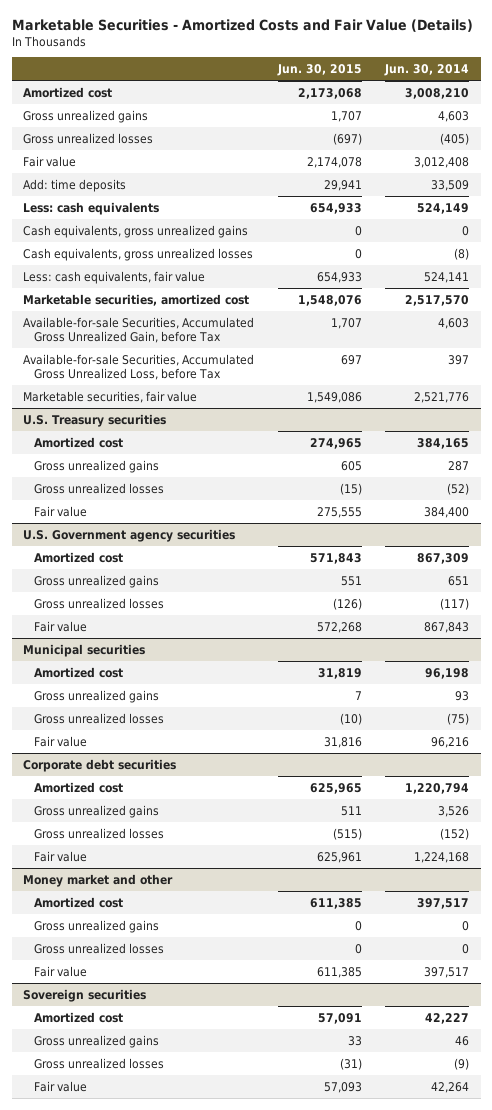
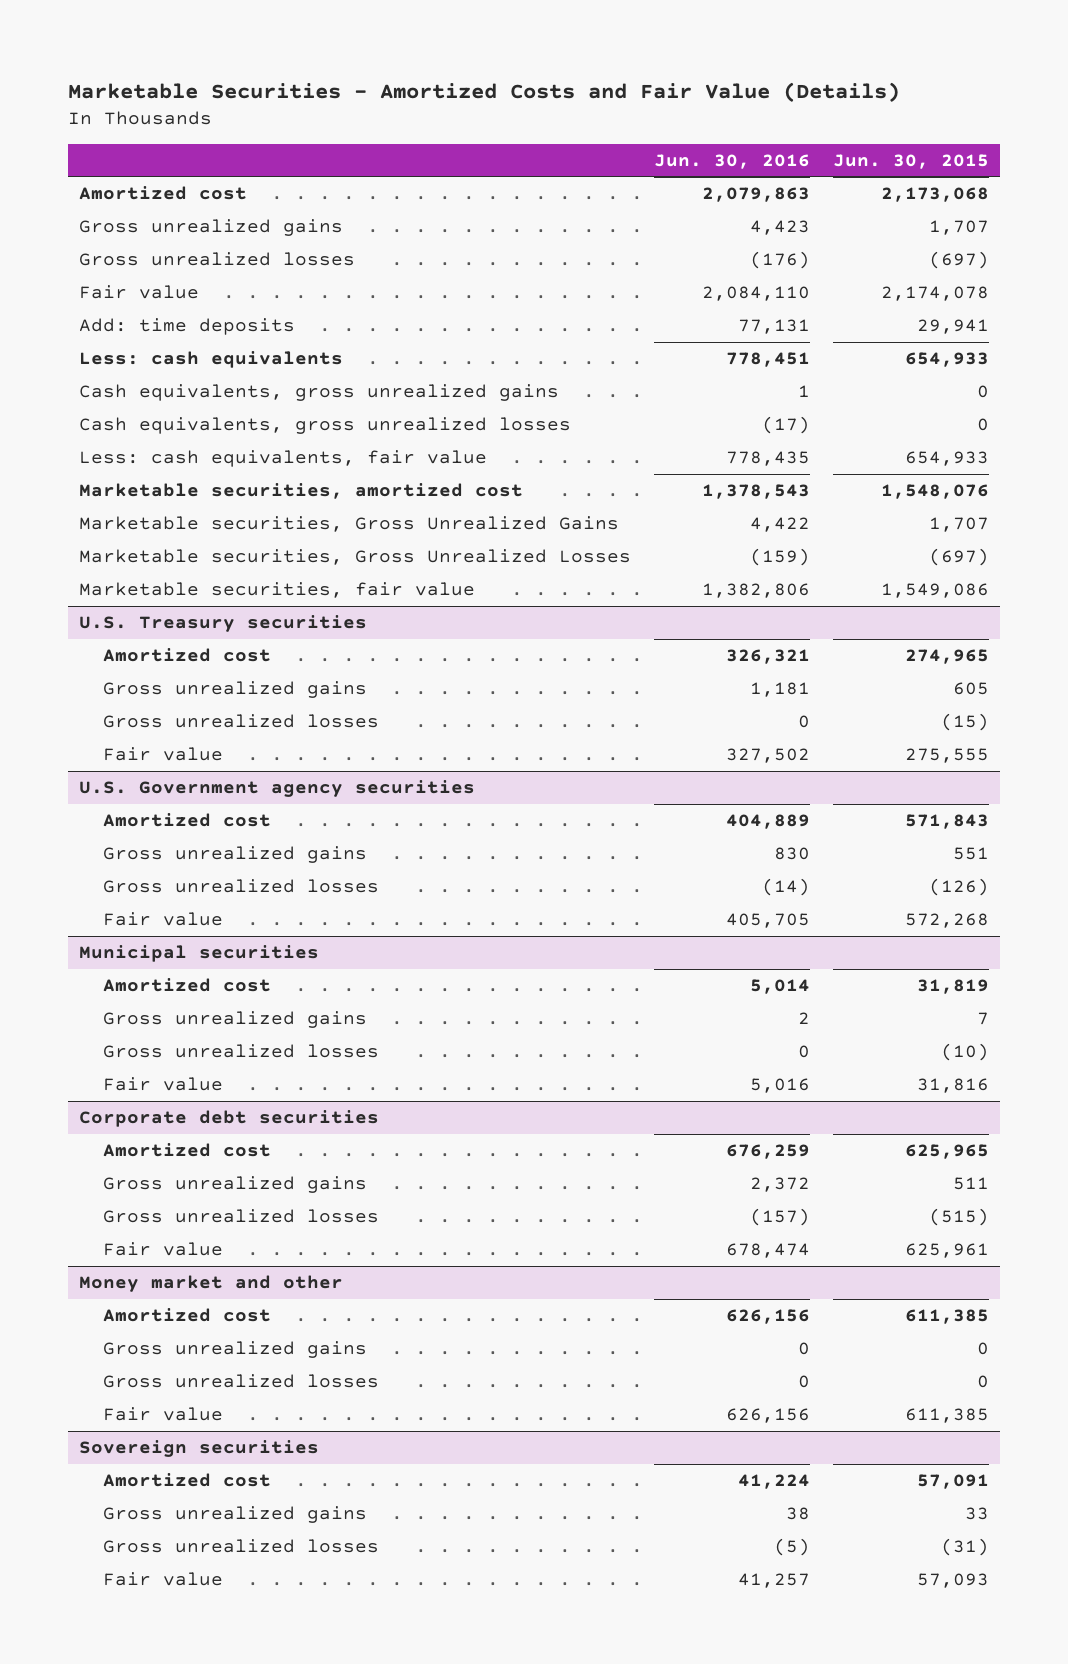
- | Jun. 30, 2015 | Jun. 30, 2014
+ | Jun. 30, 2016 | Jun. 30, 2015
- Available-for-sale Securities, Accumulated Gross Unrealized Gain, before Tax | 1,707 | 4,603
- Available-for-sale Securities, Accumulated Gross Unrealized Loss, before Tax | 697 | 397
+ Marketable securities, Gross Unrealized Gains | 4,422 | 1,707
+ Marketable securities, Gross Unrealized Losses | (159) | (697)

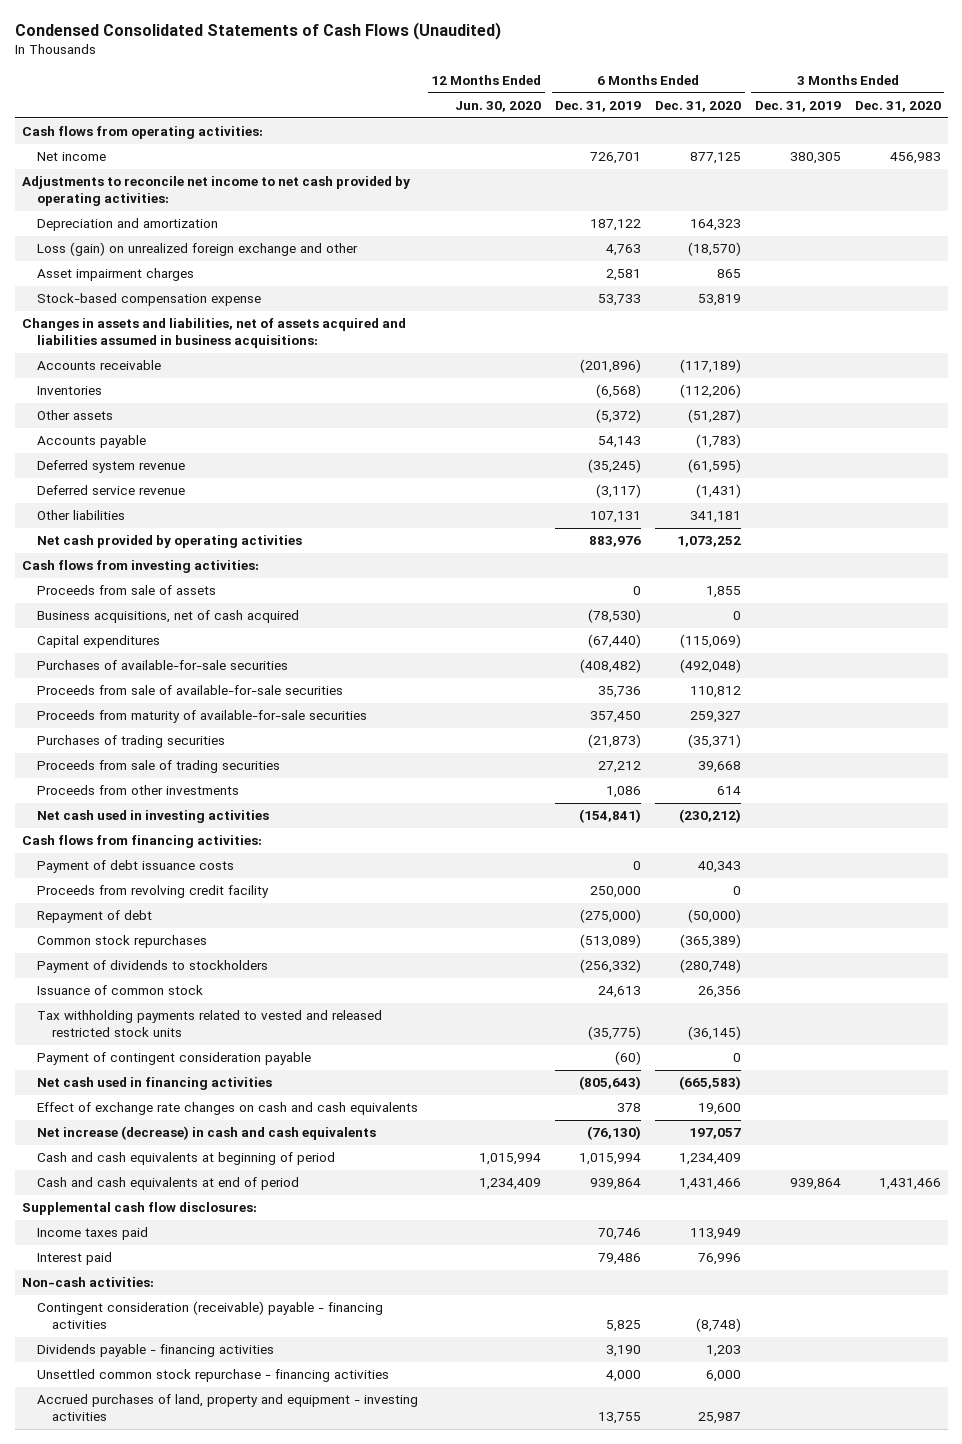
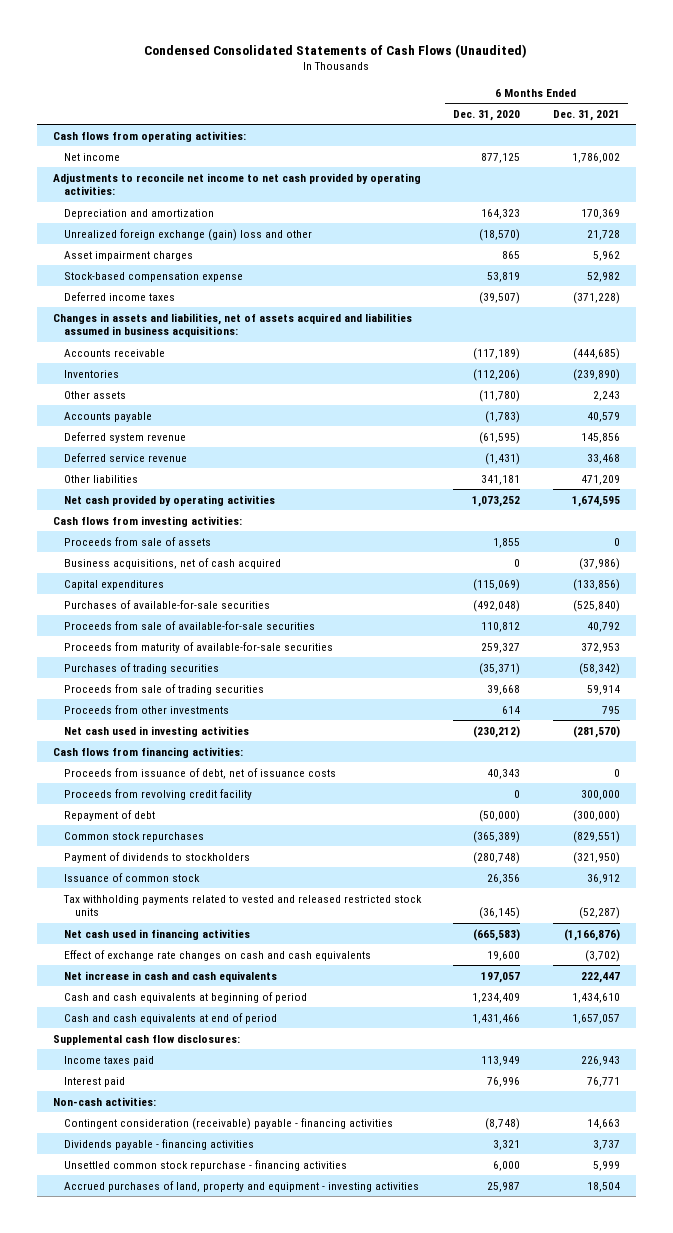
- | 12 Months Ended Jun. 30, 2020 | 6 Months Ended Dec. 31, 2019 | 6 Months Ended Dec. 31, 2020 | 3 Months Ended Dec. 31, 2019 | 3 Months Ended Dec. 31, 2020
+ | 6 Months Ended Dec. 31, 2020 | 6 Months Ended Dec. 31, 2021
- Loss (gain) on unrealized foreign exchange and other | | 4,763 | (18,570) | |
+ Unrealized foreign exchange (gain) loss and other | (18,570) | 21,728
+ Deferred income taxes | (39,507) | (371,228)
- Other assets | | (5,372) | (51,287) | |
+ Other assets | (11,780) | 2,243
- Payment of debt issuance costs | | 0 | 40,343 | |
+ Proceeds from issuance of debt, net of issuance costs | 40,343 | 0
- Payment of contingent consideration payable | | (60) | 0 | |
- Net increase (decrease) in cash and cash equivalents | | (76,130) | 197,057 | |
+ Net increase in cash and cash equivalents | 197,057 | 222,447
- Dividends payable - financing activities | | 3,190 | 1,203 | |
+ Dividends payable - financing activities | 3,321 | 3,737

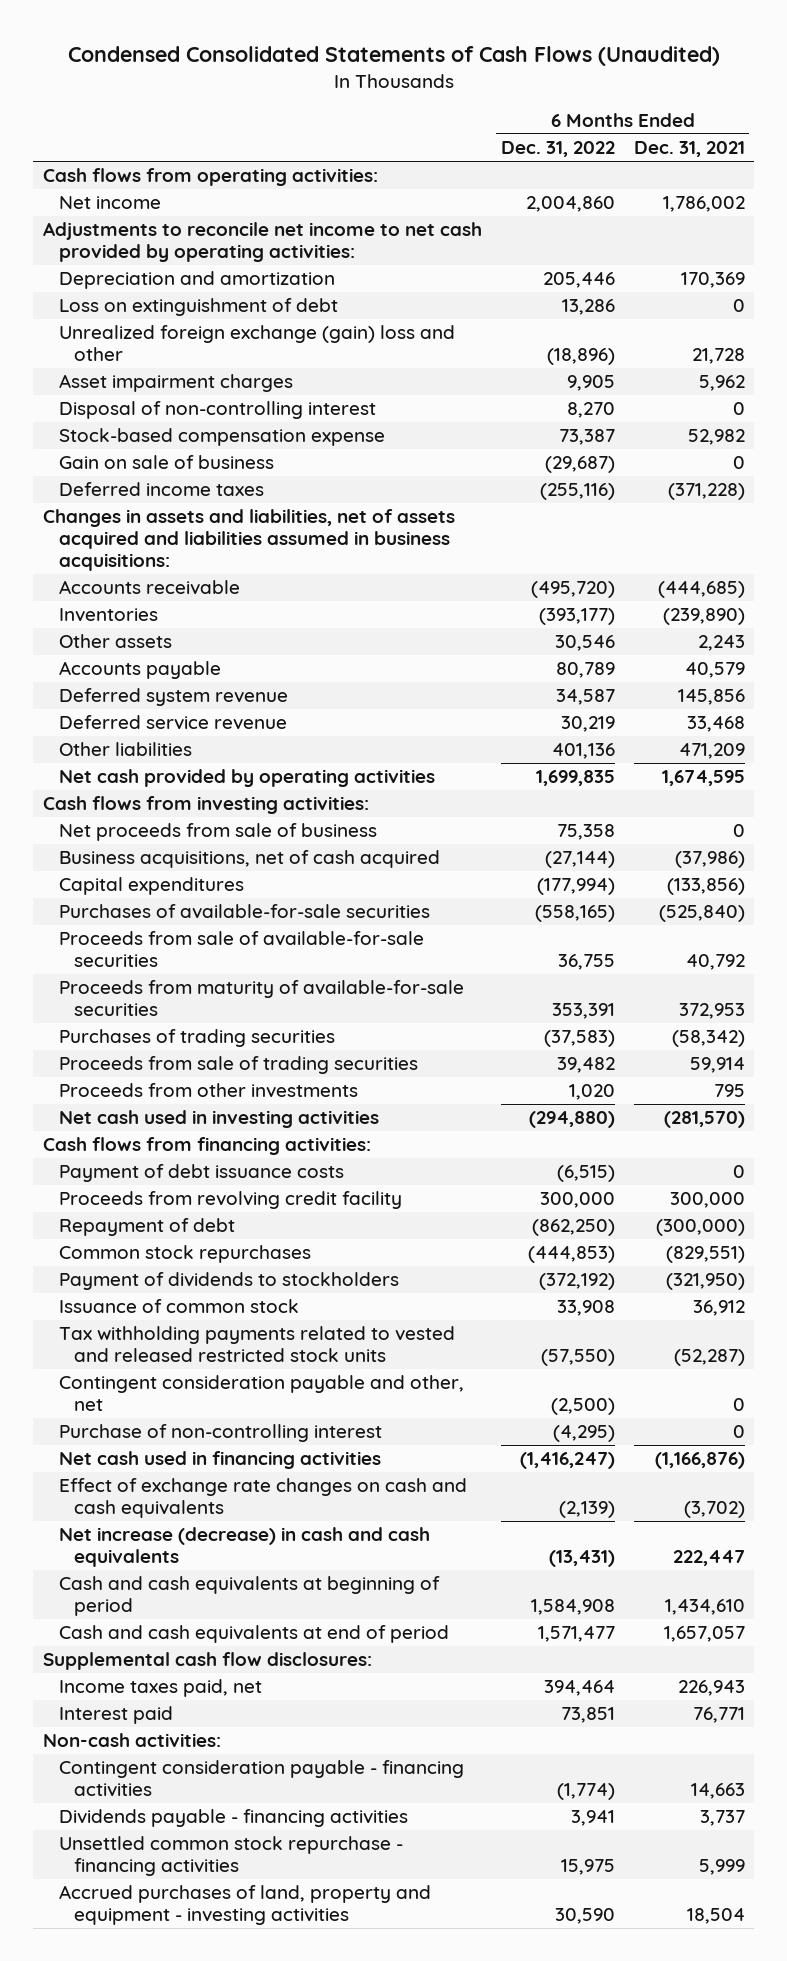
- | 6 Months Ended Dec. 31, 2020 | 6 Months Ended Dec. 31, 2021
+ | 6 Months Ended Dec. 31, 2022 | 6 Months Ended Dec. 31, 2021
+ Loss on extinguishment of debt | 13,286 | 0
+ Disposal of non-controlling interest | 8,270 | 0
+ Gain on sale of business | (29,687) | 0
- Proceeds from sale of assets | 1,855 | 0
+ Net proceeds from sale of business | 75,358 | 0
- Proceeds from issuance of debt, net of issuance costs | 40,343 | 0
+ Payment of debt issuance costs | (6,515) | 0
+ Contingent consideration payable and other, net | (2,500) | 0
+ Purchase of non-controlling interest | (4,295) | 0
- Net increase in cash and cash equivalents | 197,057 | 222,447
+ Net increase (decrease) in cash and cash equivalents | (13,431) | 222,447
- Income taxes paid | 113,949 | 226,943
+ Income taxes paid, net | 394,464 | 226,943
- Contingent consideration (receivable) payable - financing activities | (8,748) | 14,663
+ Contingent consideration payable - financing activities | (1,774) | 14,663

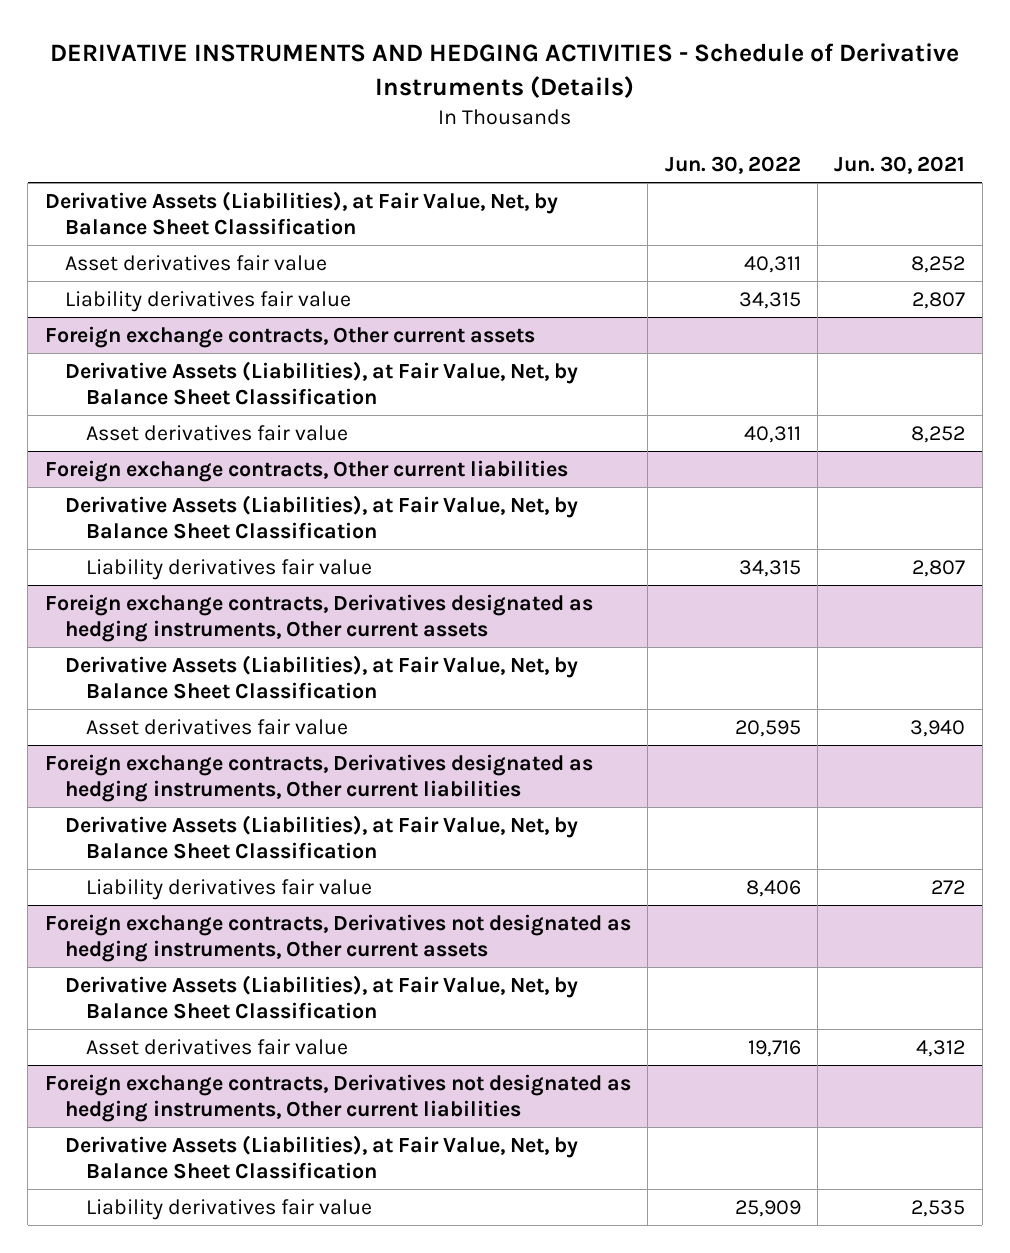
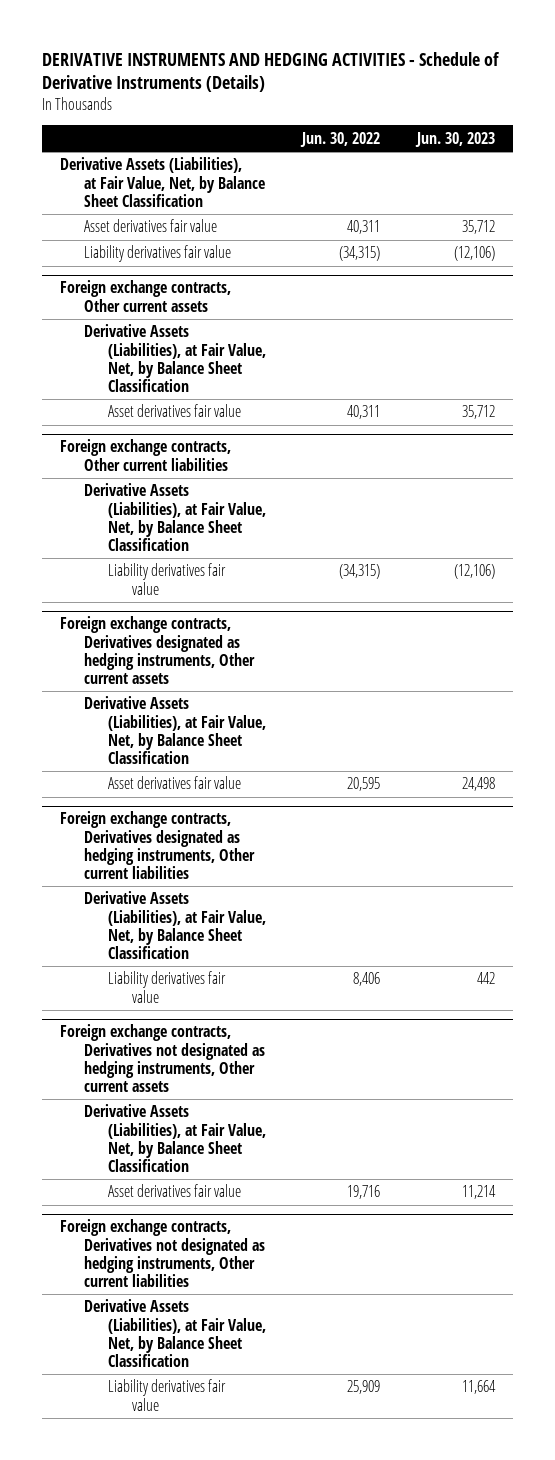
- | Jun. 30, 2022 | Jun. 30, 2021
+ | Jun. 30, 2022 | Jun. 30, 2023
- Liability derivatives fair value | 34,315 | 2,807
+ Liability derivatives fair value | (34,315) | (12,106)
@ Foreign exchange contracts, Other current liabilities
- Liability derivatives fair value | 34,315 | 2,807
+ Liability derivatives fair value | (34,315) | (12,106)

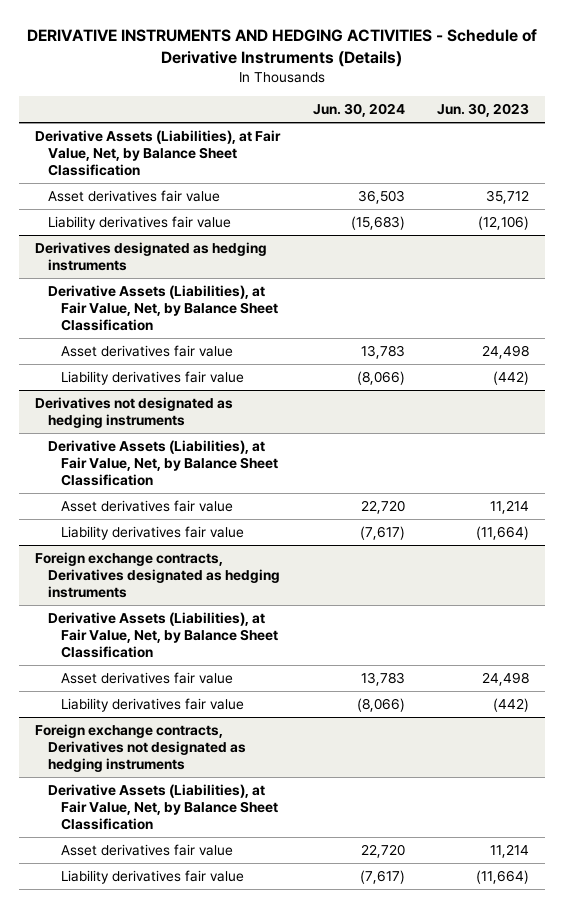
- | Jun. 30, 2022 | Jun. 30, 2023
+ | Jun. 30, 2024 | Jun. 30, 2023
- Foreign exchange contracts, Other current assets
+ Derivatives designated as hedging instruments
- Asset derivatives fair value | 40,311 | 35,712
- Foreign exchange contracts, Other current liabilities
+ Asset derivatives fair value | 13,783 | 24,498
+ Liability derivatives fair value | (8,066) | (442)
+ Derivatives not designated as hedging instruments
- Liability derivatives fair value | (34,315) | (12,106)
- Foreign exchange contracts, Derivatives designated as hedging instruments, Other current assets
+ Asset derivatives fair value | 22,720 | 11,214
+ Liability derivatives fair value | (7,617) | (11,664)
+ Foreign exchange contracts, Derivatives designated as hedging instruments
- Foreign exchange contracts, Derivatives designated as hedging instruments, Other current liabilities
- Derivative Assets (Liabilities), at Fair Value, Net, by Balance Sheet Classification
- Liability derivatives fair value | 8,406 | 442
- Foreign exchange contracts, Derivatives not designated as hedging instruments, Other current assets
+ Liability derivatives fair value | (8,066) | (442)
+ Foreign exchange contracts, Derivatives not designated as hedging instruments
- Foreign exchange contracts, Derivatives not designated as hedging instruments, Other current liabilities
- Derivative Assets (Liabilities), at Fair Value, Net, by Balance Sheet Classification
- Liability derivatives fair value | 25,909 | 11,664
+ Liability derivatives fair value | (7,617) | (11,664)

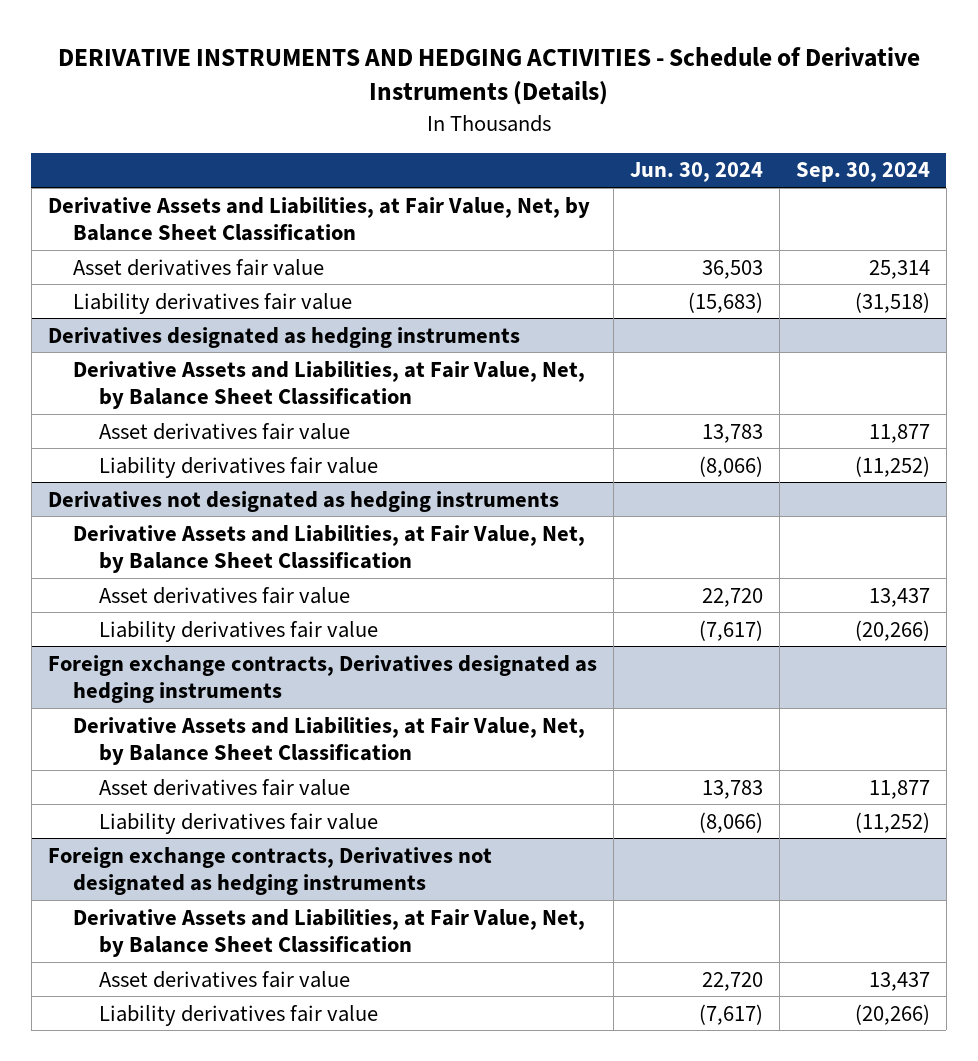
- | Jun. 30, 2024 | Jun. 30, 2023
+ | Jun. 30, 2024 | Sep. 30, 2024
- Derivative Assets (Liabilities), at Fair Value, Net, by Balance Sheet Classification
+ Derivative Assets and Liabilities, at Fair Value, Net, by Balance Sheet Classification
@ Derivatives designated as hedging instruments
- Derivative Assets (Liabilities), at Fair Value, Net, by Balance Sheet Classification
+ Derivative Assets and Liabilities, at Fair Value, Net, by Balance Sheet Classification
@ Derivatives not designated as hedging instruments
- Derivative Assets (Liabilities), at Fair Value, Net, by Balance Sheet Classification
+ Derivative Assets and Liabilities, at Fair Value, Net, by Balance Sheet Classification
@ Foreign exchange contracts, Derivatives designated as hedging instruments
- Derivative Assets (Liabilities), at Fair Value, Net, by Balance Sheet Classification
+ Derivative Assets and Liabilities, at Fair Value, Net, by Balance Sheet Classification
@ Foreign exchange contracts, Derivatives not designated as hedging instruments
- Derivative Assets (Liabilities), at Fair Value, Net, by Balance Sheet Classification
+ Derivative Assets and Liabilities, at Fair Value, Net, by Balance Sheet Classification

